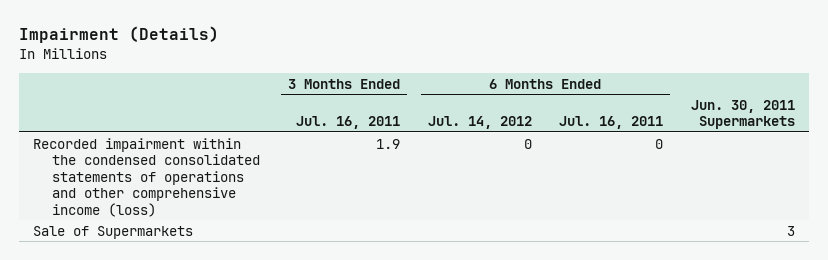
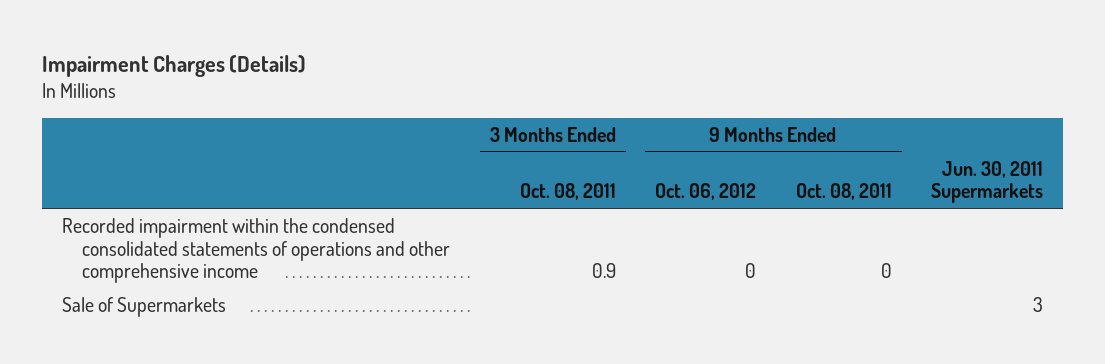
- Impairment (Details)
+ Impairment Charges (Details)
- | 3 Months Ended Jul. 16, 2011 | 6 Months Ended Jul. 14, 2012 | 6 Months Ended Jul. 16, 2011 | Jun. 30, 2011 Supermarkets
+ | 3 Months Ended Oct. 08, 2011 | 9 Months Ended Oct. 06, 2012 | 9 Months Ended Oct. 08, 2011 | Jun. 30, 2011 Supermarkets
- Recorded impairment within the condensed consolidated statements of operations and other comprehensive income (loss) | 1.9 | 0 | 0 |
+ Recorded impairment within the condensed consolidated statements of operations and other comprehensive income | 0.9 | 0 | 0 |

